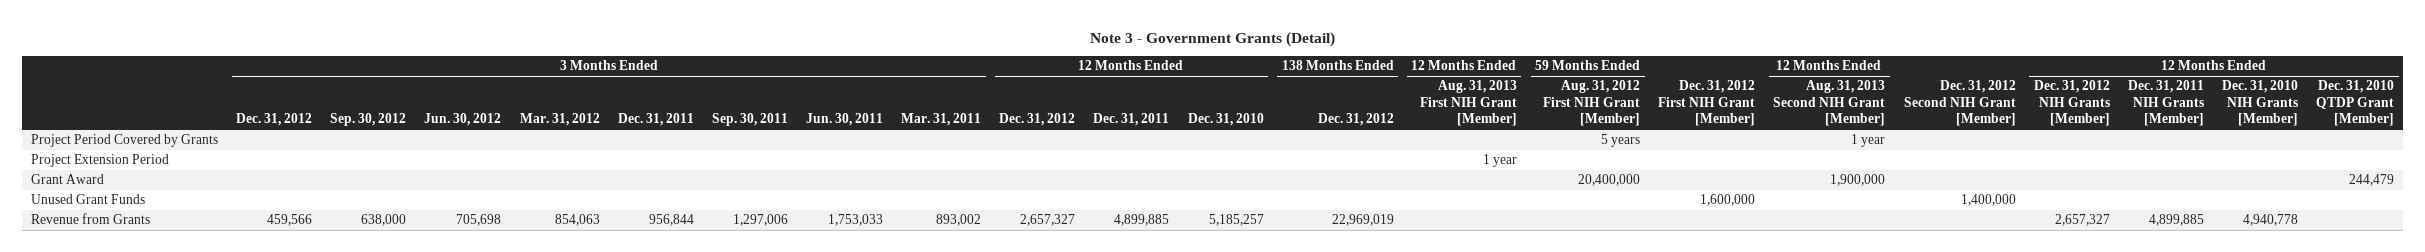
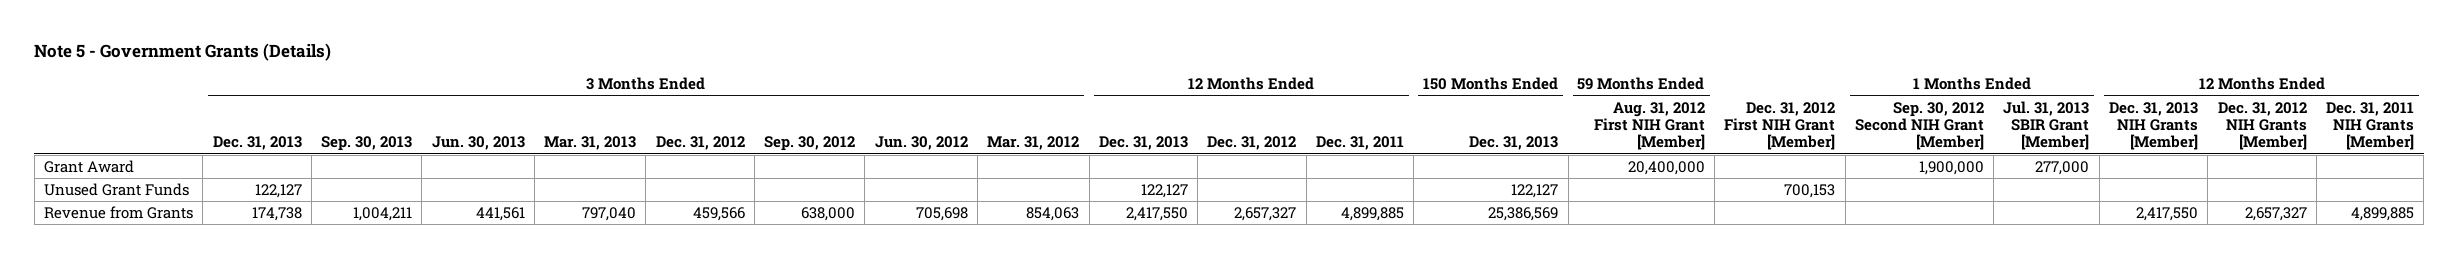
- Note 3 - Government Grants (Detail)
+ Note 5 - Government Grants (Details)
- | 3 Months Ended Dec. 31, 2012 | 3 Months Ended Sep. 30, 2012 | 3 Months Ended Jun. 30, 2012 | 3 Months Ended Mar. 31, 2012 | 3 Months Ended Dec. 31, 2011 | 3 Months Ended Sep. 30, 2011 | 3 Months Ended Jun. 30, 2011 | 3 Months Ended Mar. 31, 2011 | 12 Months Ended Dec. 31, 2012 | 12 Months Ended Dec. 31, 2011 | 12 Months Ended Dec. 31, 2010 | 138 Months Ended Dec. 31, 2012 | 12 Months Ended Aug. 31, 2013 First NIH Grant [Member] | 59 Months Ended Aug. 31, 2012 First NIH Grant [Member] | Dec. 31, 2012 First NIH Grant [Member] | 12 Months Ended Aug. 31, 2013 Second NIH Grant [Member] | Dec. 31, 2012 Second NIH Grant [Member] | 12 Months Ended Dec. 31, 2012 NIH Grants [Member] | 12 Months Ended Dec. 31, 2011 NIH Grants [Member] | 12 Months Ended Dec. 31, 2010 NIH Grants [Member] | 12 Months Ended Dec. 31, 2010 QTDP Grant [Member]
+ | 3 Months Ended Dec. 31, 2013 | 3 Months Ended Sep. 30, 2013 | 3 Months Ended Jun. 30, 2013 | 3 Months Ended Mar. 31, 2013 | 3 Months Ended Dec. 31, 2012 | 3 Months Ended Sep. 30, 2012 | 3 Months Ended Jun. 30, 2012 | 3 Months Ended Mar. 31, 2012 | 12 Months Ended Dec. 31, 2013 | 12 Months Ended Dec. 31, 2012 | 12 Months Ended Dec. 31, 2011 | 150 Months Ended Dec. 31, 2013 | 59 Months Ended Aug. 31, 2012 First NIH Grant [Member] | Dec. 31, 2012 First NIH Grant [Member] | 1 Months Ended Sep. 30, 2012 Second NIH Grant [Member] | 1 Months Ended Jul. 31, 2013 SBIR Grant [Member] | 12 Months Ended Dec. 31, 2013 NIH Grants [Member] | 12 Months Ended Dec. 31, 2012 NIH Grants [Member] | 12 Months Ended Dec. 31, 2011 NIH Grants [Member]
- Project Period Covered by Grants | | | | | | | | | | | | | | 5 years | | 1 year | | | | |
- Project Extension Period | | | | | | | | | | | | | 1 year | | | | | | | |
- Unused Grant Funds | | | | | | | | | | | | | | | 1,600,000 | | 1,400,000 | | | |
+ Unused Grant Funds | 122,127 | | | | | | | | 122,127 | | | 122,127 | | 700,153 | | | | |

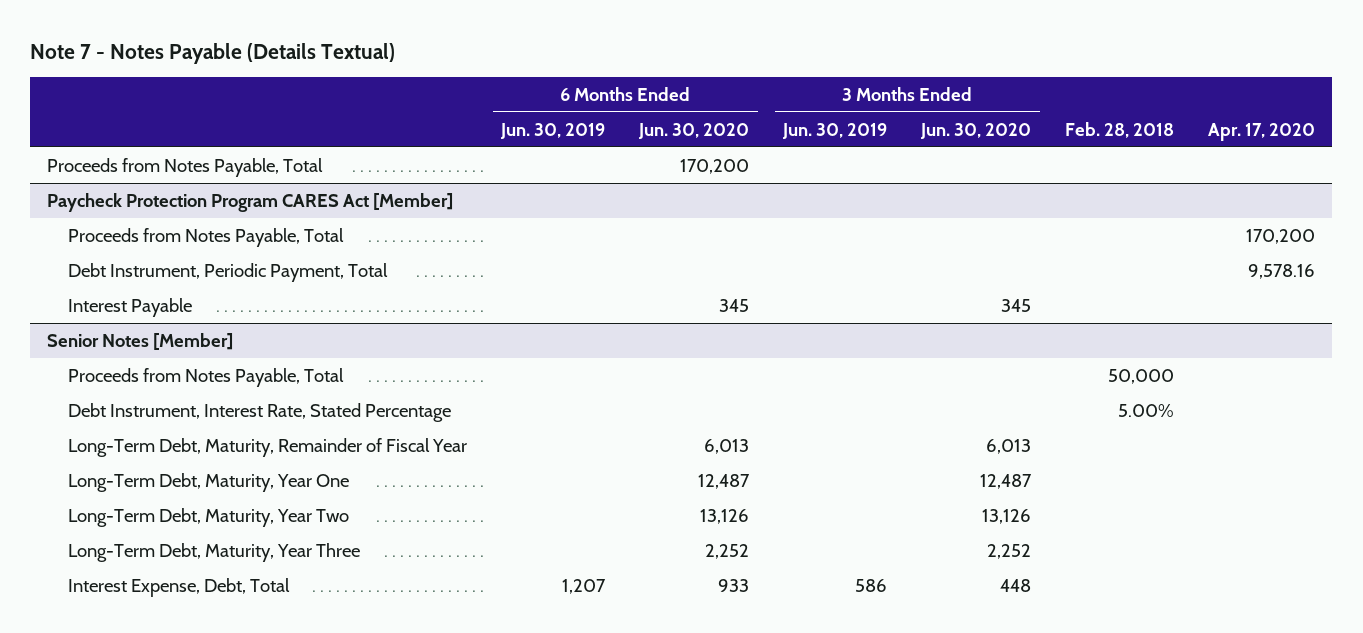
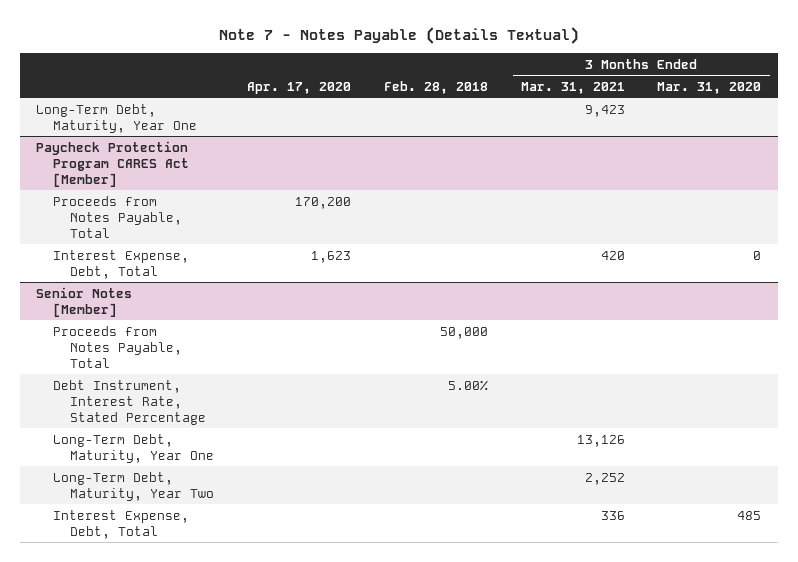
- | 6 Months Ended Jun. 30, 2019 | 6 Months Ended Jun. 30, 2020 | 3 Months Ended Jun. 30, 2019 | 3 Months Ended Jun. 30, 2020 | Feb. 28, 2018 | Apr. 17, 2020
+ | Apr. 17, 2020 | Feb. 28, 2018 | 3 Months Ended Mar. 31, 2021 | 3 Months Ended Mar. 31, 2020
- Proceeds from Notes Payable, Total | | 170,200 | | | |
+ Long-Term Debt, Maturity, Year One | | | 9,423 |
@ Paycheck Protection Program CARES Act [Member]
- Debt Instrument, Periodic Payment, Total | | | | | | 9,578.16
- Interest Payable | | 345 | | 345 | |
+ Interest Expense, Debt, Total | 1,623 | | 420 | 0
@ Senior Notes [Member]
- Long-Term Debt, Maturity, Remainder of Fiscal Year | | 6,013 | | 6,013 | |
- Long-Term Debt, Maturity, Year Three | | 2,252 | | 2,252 | |

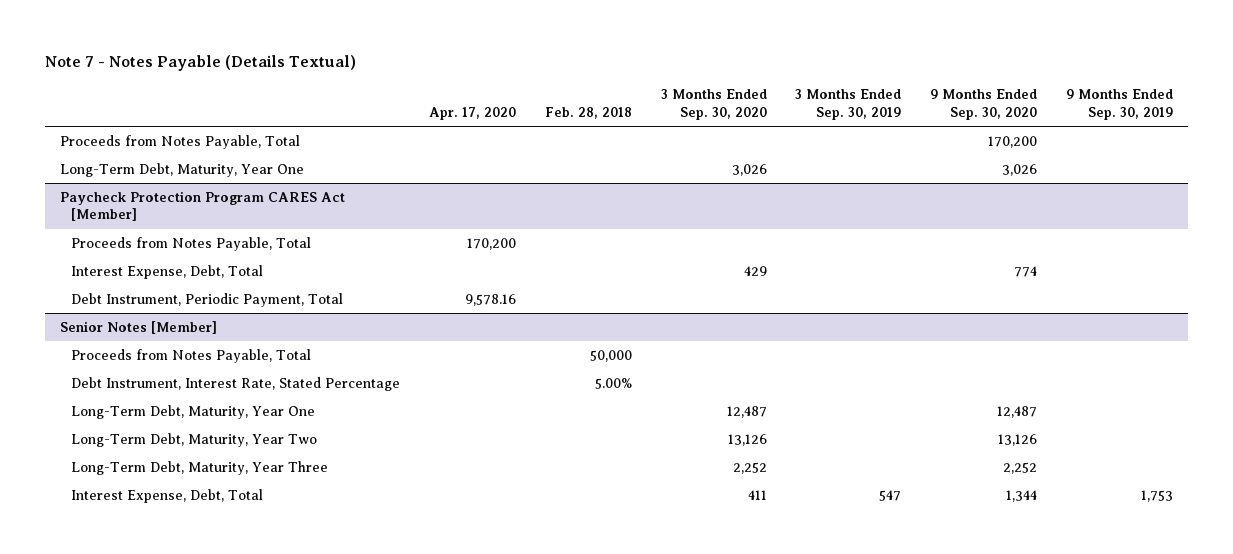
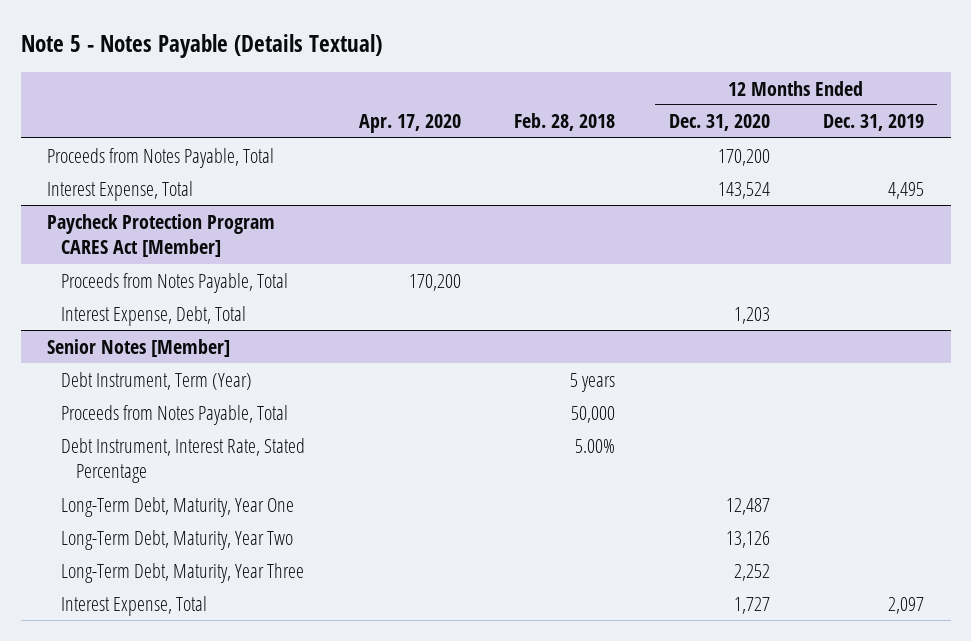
- Note 7 - Notes Payable (Details Textual)
+ Note 5 - Notes Payable (Details Textual)
- | Apr. 17, 2020 | Feb. 28, 2018 | 3 Months Ended Sep. 30, 2020 | 3 Months Ended Sep. 30, 2019 | 9 Months Ended Sep. 30, 2020 | 9 Months Ended Sep. 30, 2019
+ | Apr. 17, 2020 | Feb. 28, 2018 | 12 Months Ended Dec. 31, 2020 | 12 Months Ended Dec. 31, 2019
- Long-Term Debt, Maturity, Year One | | | 3,026 | | 3,026 |
+ Interest Expense, Total | | | 143,524 | 4,495
@ Paycheck Protection Program CARES Act [Member]
- Debt Instrument, Periodic Payment, Total | 9,578.16 | | | | |
@ Senior Notes [Member]
+ Debt Instrument, Term (Year) | | 5 years | |
- Interest Expense, Debt, Total | | | 411 | 547 | 1,344 | 1,753
+ Interest Expense, Total | | | 1,727 | 2,097

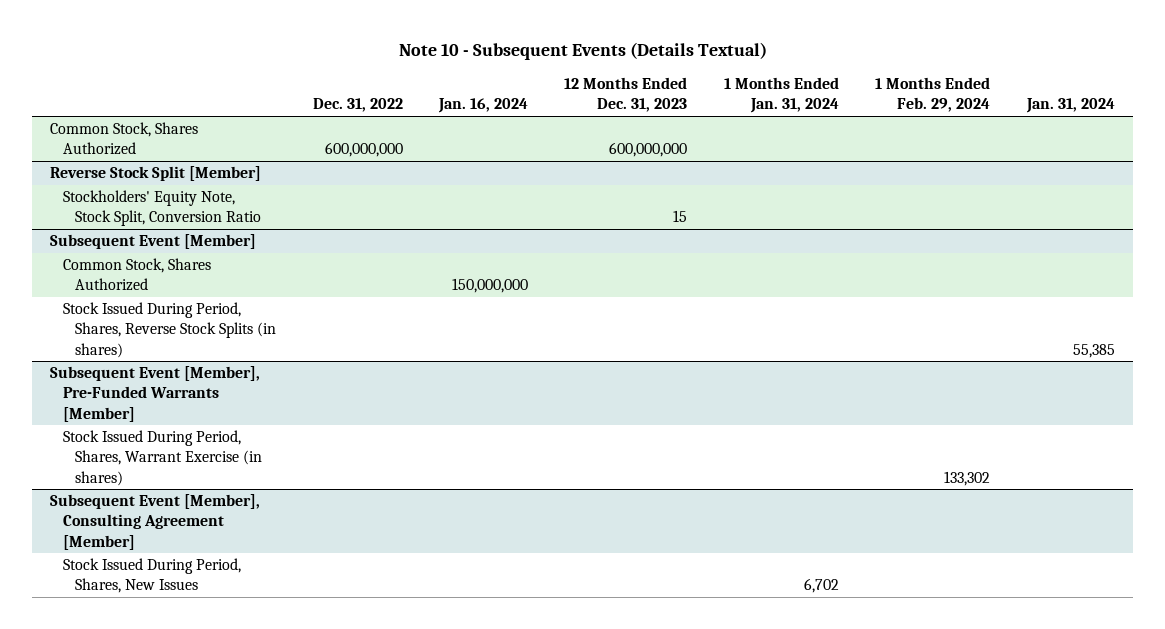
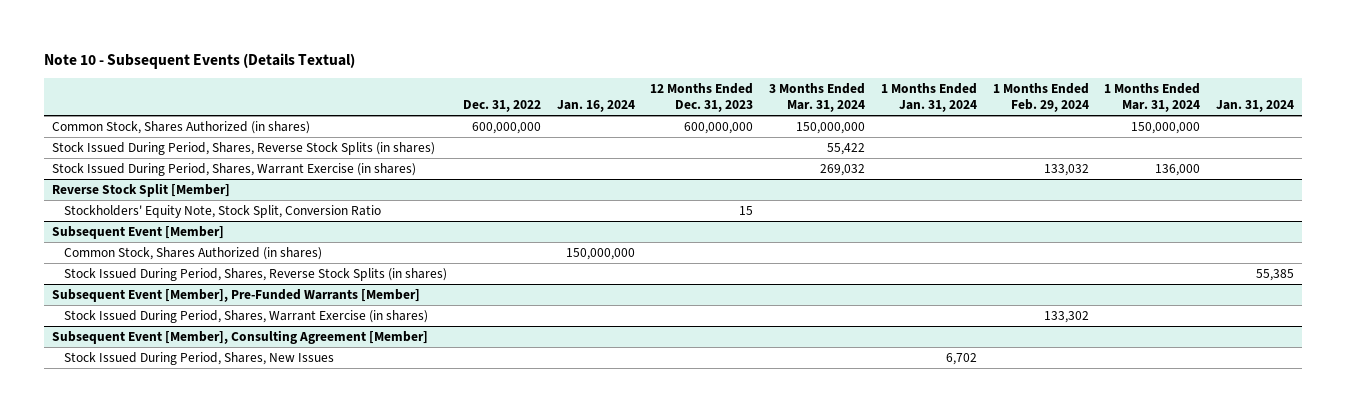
- | Dec. 31, 2022 | Jan. 16, 2024 | 12 Months Ended Dec. 31, 2023 | 1 Months Ended Jan. 31, 2024 | 1 Months Ended Feb. 29, 2024 | Jan. 31, 2024
+ | Dec. 31, 2022 | Jan. 16, 2024 | 12 Months Ended Dec. 31, 2023 | 3 Months Ended Mar. 31, 2024 | 1 Months Ended Jan. 31, 2024 | 1 Months Ended Feb. 29, 2024 | 1 Months Ended Mar. 31, 2024 | Jan. 31, 2024
- Common Stock, Shares Authorized | 600,000,000 | | 600,000,000 | | |
+ Common Stock, Shares Authorized (in shares) | 600,000,000 | | 600,000,000 | 150,000,000 | | | 150,000,000 |
+ Stock Issued During Period, Shares, Reverse Stock Splits (in shares) | | | | 55,422 | | | |
+ Stock Issued During Period, Shares, Warrant Exercise (in shares) | | | | 269,032 | | 133,032 | 136,000 |
@ Subsequent Event [Member]
- Common Stock, Shares Authorized | | 150,000,000 | | | |
+ Common Stock, Shares Authorized (in shares) | | 150,000,000 | | | | | |

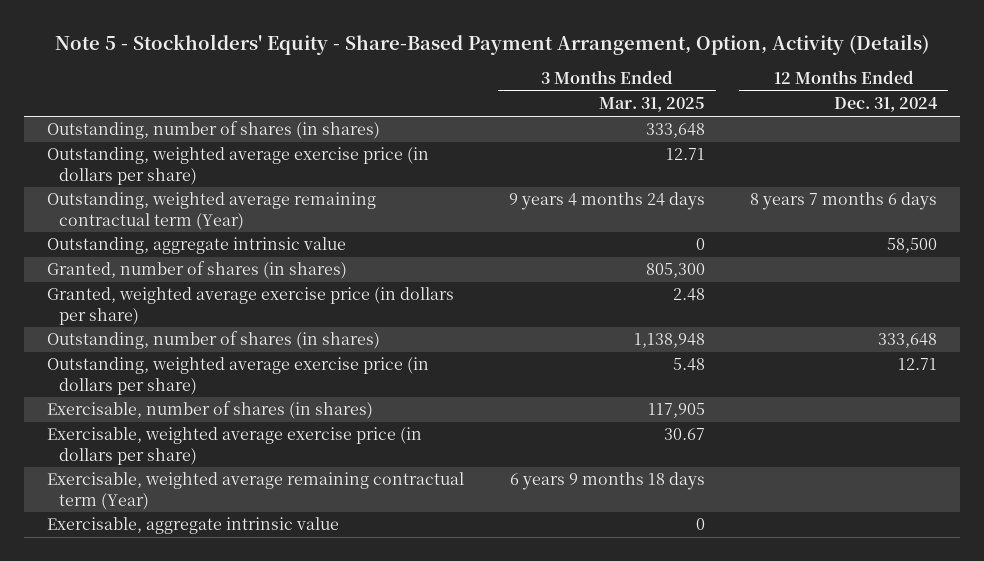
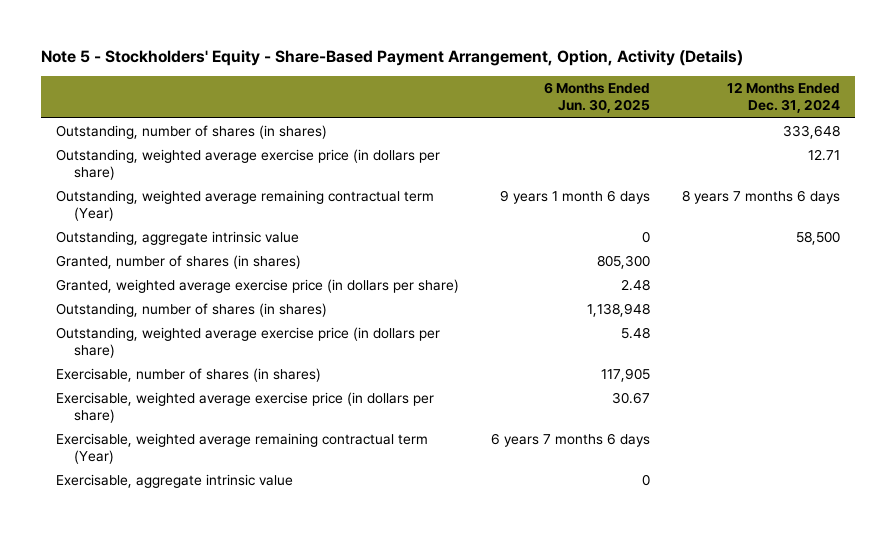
- | 3 Months Ended Mar. 31, 2025 | 12 Months Ended Dec. 31, 2024
+ | 6 Months Ended Jun. 30, 2025 | 12 Months Ended Dec. 31, 2024
moved up: Outstanding, number of shares (in shares) | | 333,648
moved up: Outstanding, weighted average exercise price (in dollars per share) | | 12.71
moved down: Outstanding, number of shares (in shares) | 1,138,948 |
moved down: Outstanding, weighted average exercise price (in dollars per share) | 5.48 |

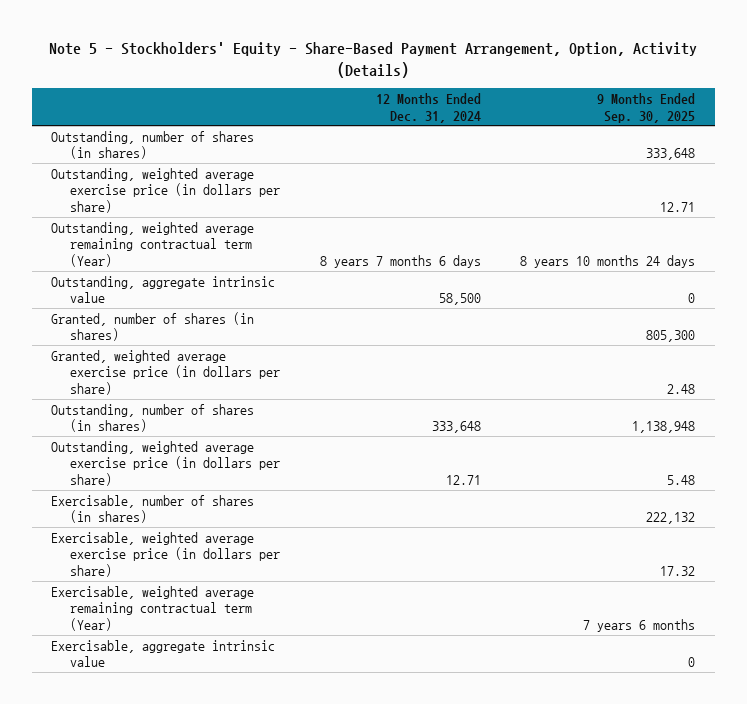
- | 6 Months Ended Jun. 30, 2025 | 12 Months Ended Dec. 31, 2024
+ | 12 Months Ended Dec. 31, 2024 | 9 Months Ended Sep. 30, 2025
moved up: Outstanding, number of shares (in shares) | | 333,648
moved up: Outstanding, weighted average exercise price (in dollars per share) | | 12.71
moved down: Outstanding, number of shares (in shares) | 333,648 | 1,138,948
moved down: Outstanding, weighted average exercise price (in dollars per share) | 12.71 | 5.48

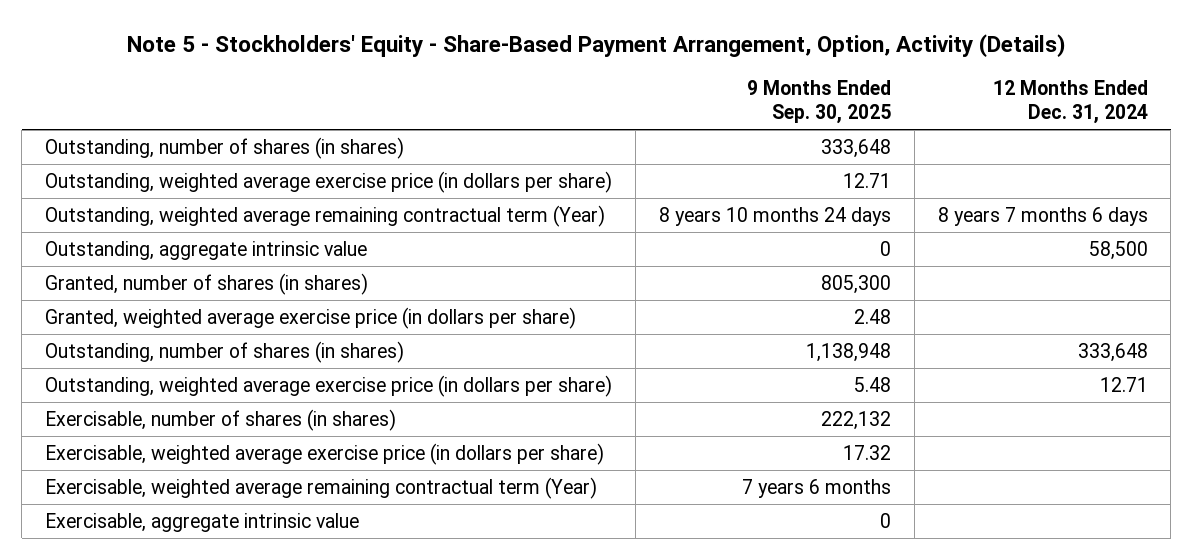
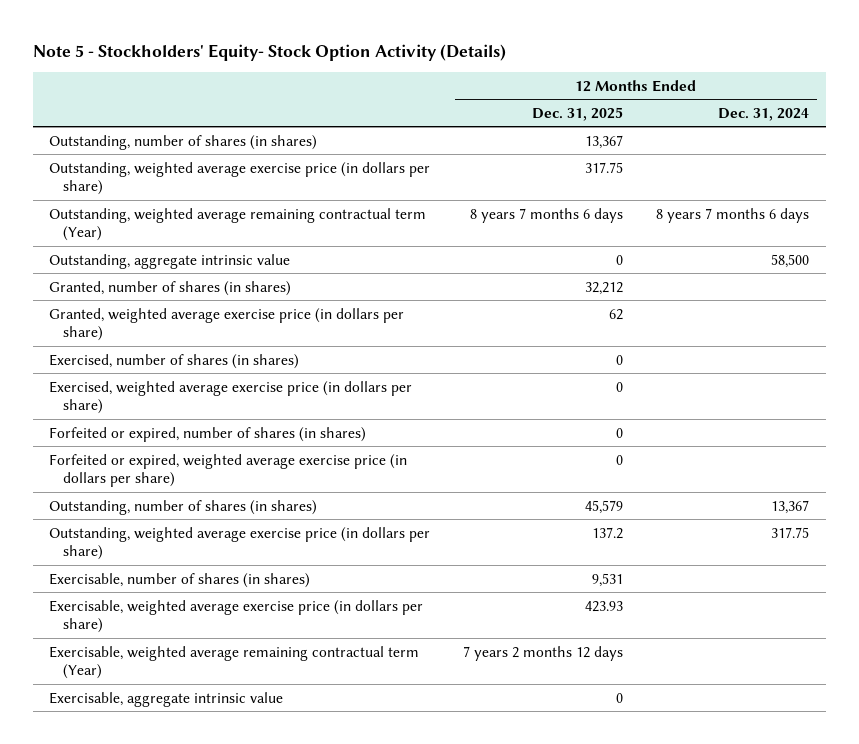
- Note 5 - Stockholders' Equity - Share-Based Payment Arrangement, Option, Activity (Details)
+ Note 5 - Stockholders' Equity- Stock Option Activity (Details)
- | 9 Months Ended Sep. 30, 2025 | 12 Months Ended Dec. 31, 2024
+ | 12 Months Ended Dec. 31, 2025 | 12 Months Ended Dec. 31, 2024
- Outstanding, number of shares (in shares) | 1,138,948 | 333,648
- Outstanding, weighted average exercise price (in dollars per share) | 5.48 | 12.71
+ Exercised, number of shares (in shares) | 0 |
+ Exercised, weighted average exercise price (in dollars per share) | 0 |
+ Forfeited or expired, number of shares (in shares) | 0 |
+ Forfeited or expired, weighted average exercise price (in dollars per share) | 0 |
+ Outstanding, number of shares (in shares) | 45,579 | 13,367
+ Outstanding, weighted average exercise price (in dollars per share) | 137.2 | 317.75

